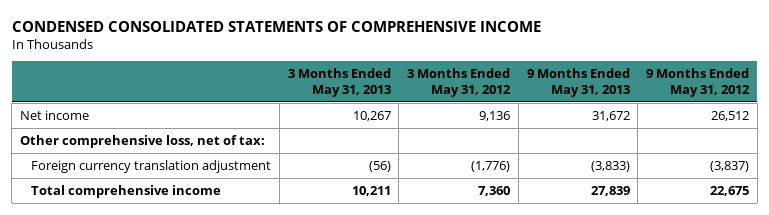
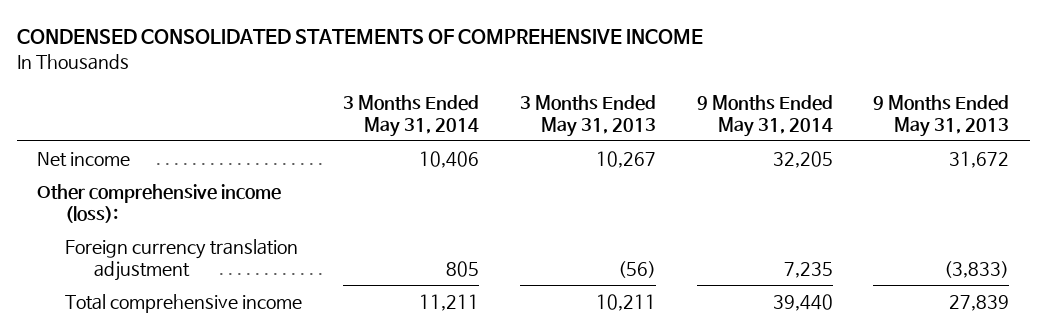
- | 3 Months Ended May 31, 2013 | 3 Months Ended May 31, 2012 | 9 Months Ended May 31, 2013 | 9 Months Ended May 31, 2012
+ | 3 Months Ended May 31, 2014 | 3 Months Ended May 31, 2013 | 9 Months Ended May 31, 2014 | 9 Months Ended May 31, 2013
- Other comprehensive loss, net of tax:
+ Other comprehensive income (loss):

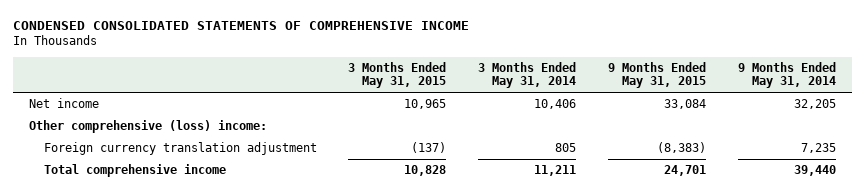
- | 3 Months Ended May 31, 2014 | 3 Months Ended May 31, 2013 | 9 Months Ended May 31, 2014 | 9 Months Ended May 31, 2013
+ | 3 Months Ended May 31, 2015 | 3 Months Ended May 31, 2014 | 9 Months Ended May 31, 2015 | 9 Months Ended May 31, 2014
- Other comprehensive income (loss):
+ Other comprehensive (loss) income:

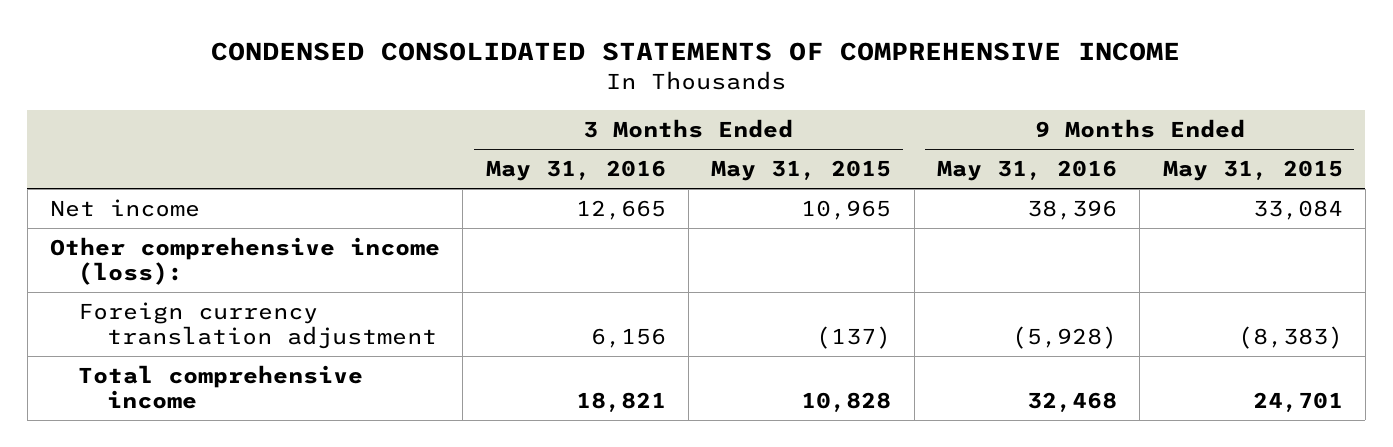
- | 3 Months Ended May 31, 2015 | 3 Months Ended May 31, 2014 | 9 Months Ended May 31, 2015 | 9 Months Ended May 31, 2014
+ | 3 Months Ended May 31, 2016 | 3 Months Ended May 31, 2015 | 9 Months Ended May 31, 2016 | 9 Months Ended May 31, 2015
- Other comprehensive (loss) income:
+ Other comprehensive income (loss):

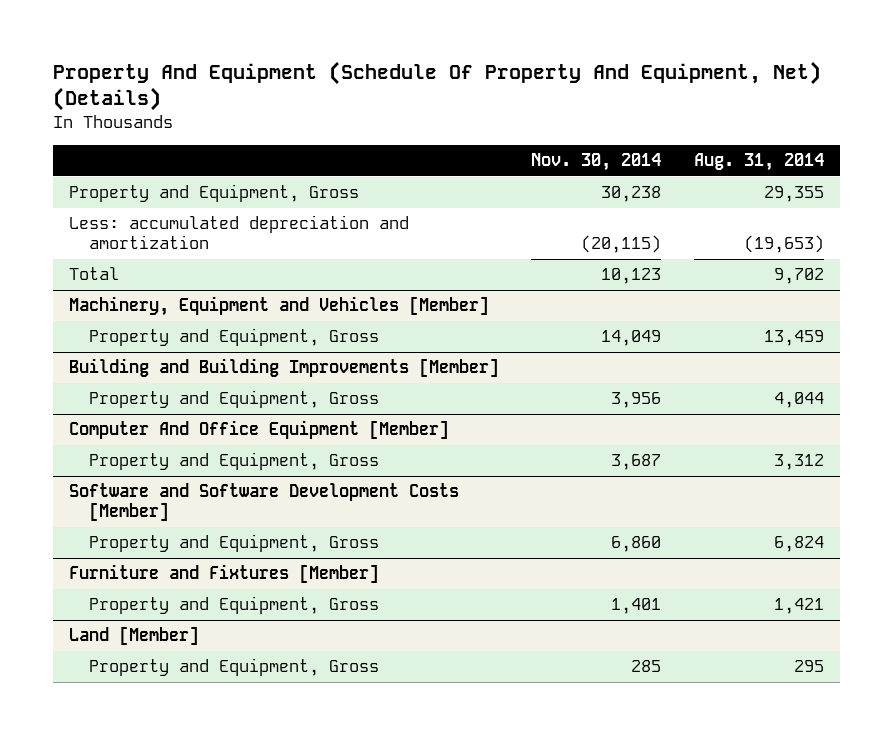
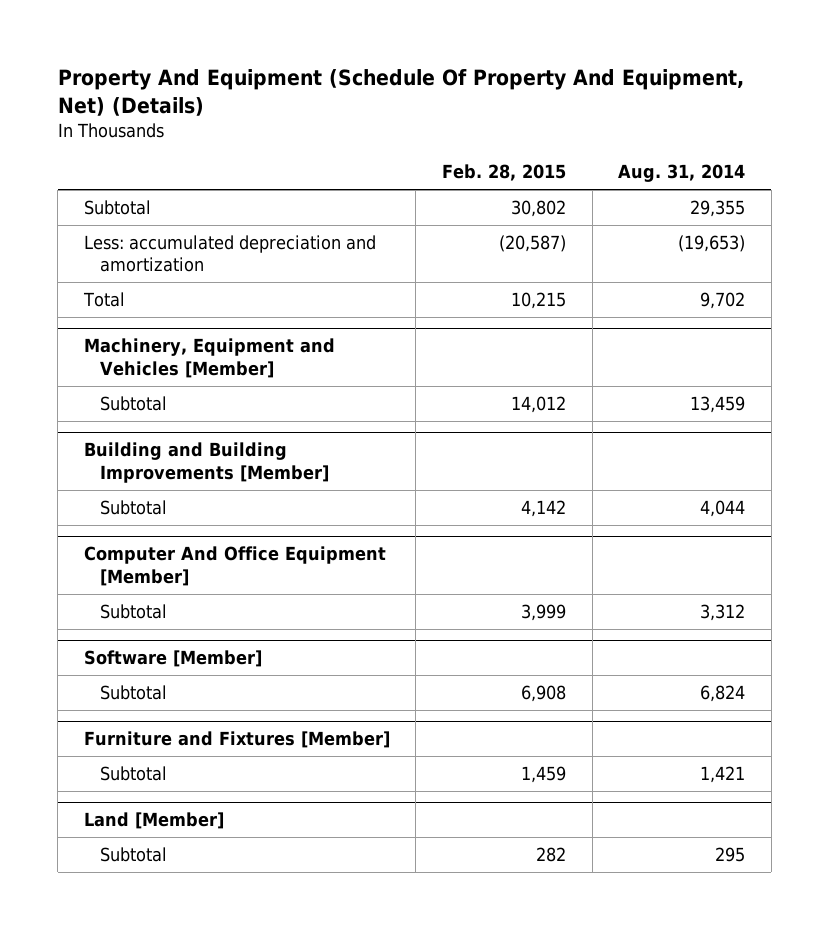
- | Nov. 30, 2014 | Aug. 31, 2014
+ | Feb. 28, 2015 | Aug. 31, 2014
- Property and Equipment, Gross | 30,238 | 29,355
+ Subtotal | 30,802 | 29,355
@ Machinery, Equipment and Vehicles [Member]
- Property and Equipment, Gross | 14,049 | 13,459
+ Subtotal | 14,012 | 13,459
@ Building and Building Improvements [Member]
- Property and Equipment, Gross | 3,956 | 4,044
+ Subtotal | 4,142 | 4,044
@ Computer And Office Equipment [Member]
- Property and Equipment, Gross | 3,687 | 3,312
- Software and Software Development Costs [Member]
- Property and Equipment, Gross | 6,860 | 6,824
@ Computer And Office Equipment [Member]
+ Subtotal | 3,999 | 3,312
+ Software [Member]
+ Subtotal | 6,908 | 6,824
@ Furniture and Fixtures [Member]
- Property and Equipment, Gross | 1,401 | 1,421
+ Subtotal | 1,459 | 1,421
@ Land [Member]
- Property and Equipment, Gross | 285 | 295
+ Subtotal | 282 | 295

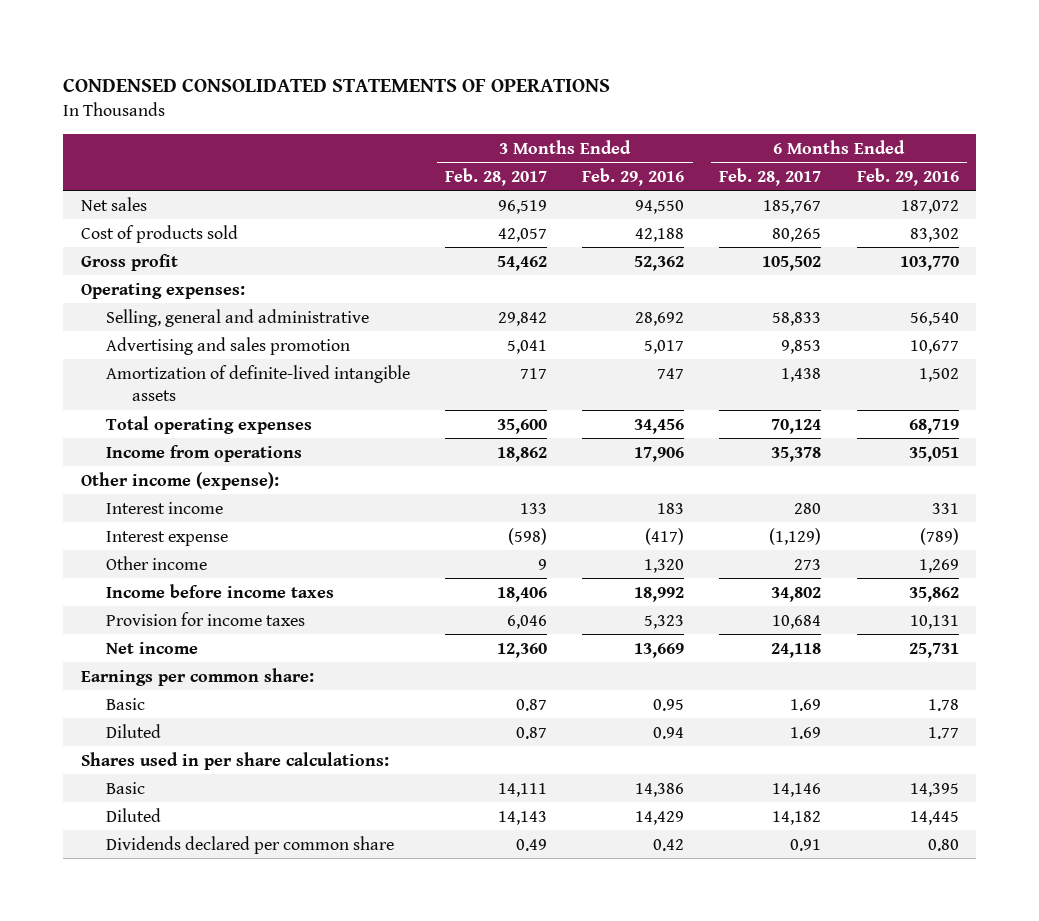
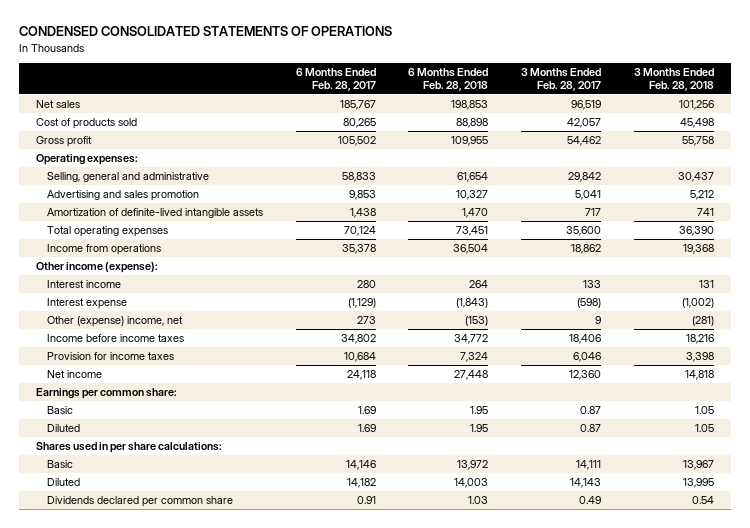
- | 3 Months Ended Feb. 28, 2017 | 3 Months Ended Feb. 29, 2016 | 6 Months Ended Feb. 28, 2017 | 6 Months Ended Feb. 29, 2016
+ | 6 Months Ended Feb. 28, 2017 | 6 Months Ended Feb. 28, 2018 | 3 Months Ended Feb. 28, 2017 | 3 Months Ended Feb. 28, 2018
- Other income | 9 | 1,320 | 273 | 1,269
+ Other (expense) income, net | 273 | (153) | 9 | (281)

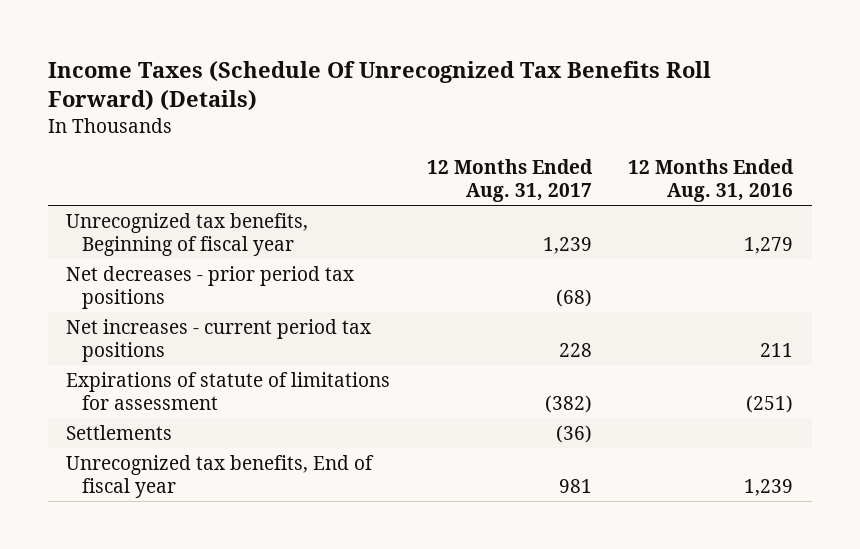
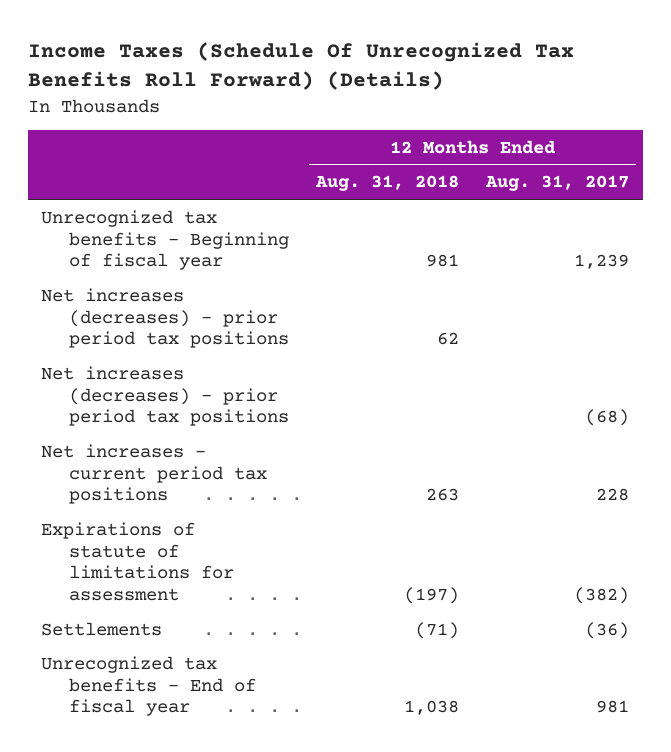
- | 12 Months Ended Aug. 31, 2017 | 12 Months Ended Aug. 31, 2016
+ | 12 Months Ended Aug. 31, 2018 | 12 Months Ended Aug. 31, 2017
- Unrecognized tax benefits, Beginning of fiscal year | 1,239 | 1,279
- Net decreases - prior period tax positions | (68) |
+ Unrecognized tax benefits - Beginning of fiscal year | 981 | 1,239
+ Net increases (decreases) - prior period tax positions | 62 |
+ Net increases (decreases) - prior period tax positions | | (68)
- Unrecognized tax benefits, End of fiscal year | 981 | 1,239
+ Unrecognized tax benefits - End of fiscal year | 1,038 | 981

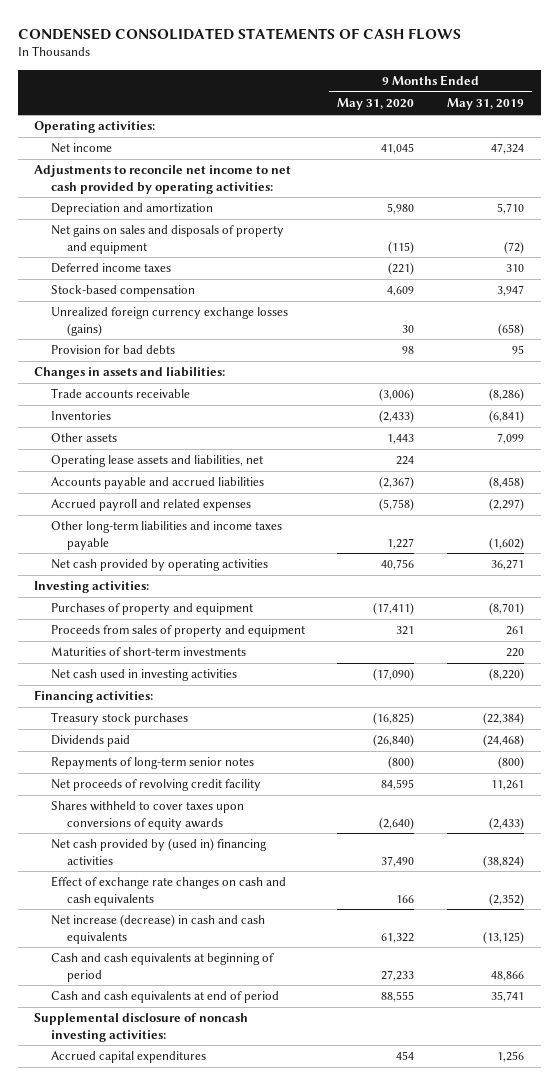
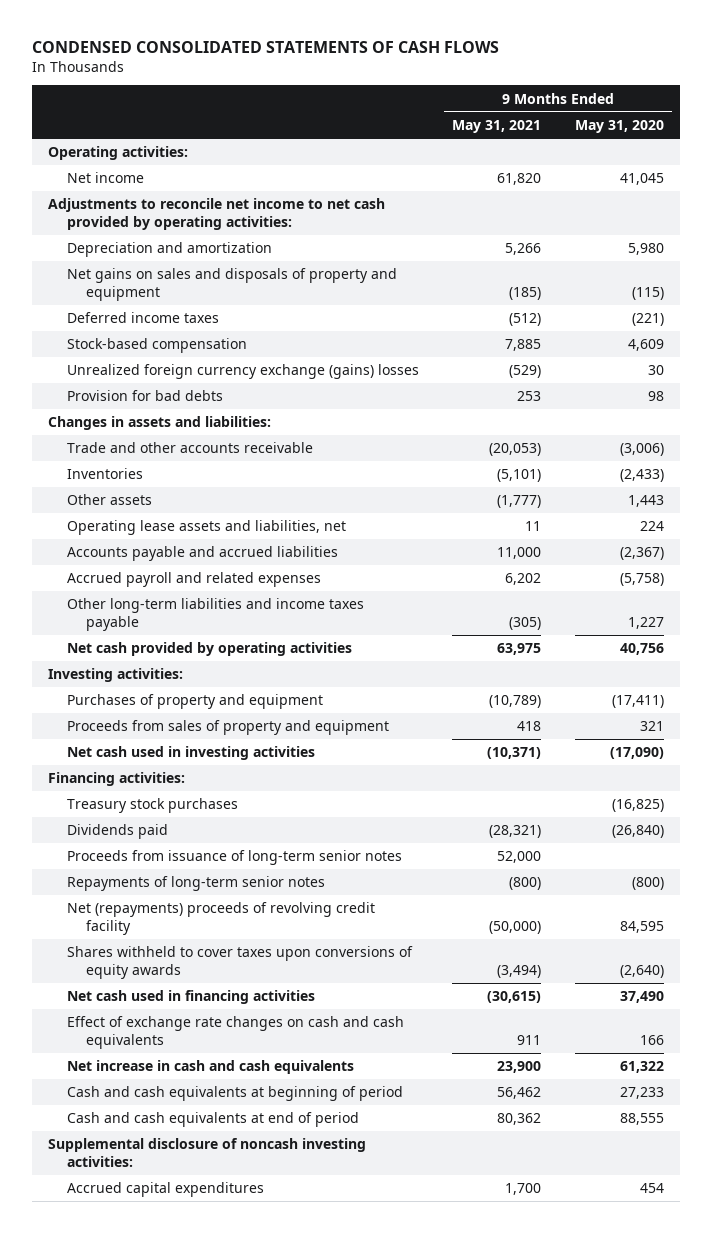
- | 9 Months Ended May 31, 2020 | 9 Months Ended May 31, 2019
+ | 9 Months Ended May 31, 2021 | 9 Months Ended May 31, 2020
- Unrealized foreign currency exchange losses (gains) | 30 | (658)
+ Unrealized foreign currency exchange (gains) losses | (529) | 30
- Trade accounts receivable | (3,006) | (8,286)
+ Trade and other accounts receivable | (20,053) | (3,006)
- Maturities of short-term investments | | 220
+ Proceeds from issuance of long-term senior notes | 52,000 |
- Net proceeds of revolving credit facility | 84,595 | 11,261
+ Net (repayments) proceeds of revolving credit facility | (50,000) | 84,595
- Net cash provided by (used in) financing activities | 37,490 | (38,824)
+ Net cash used in financing activities | (30,615) | 37,490
- Net increase (decrease) in cash and cash equivalents | 61,322 | (13,125)
+ Net increase in cash and cash equivalents | 23,900 | 61,322

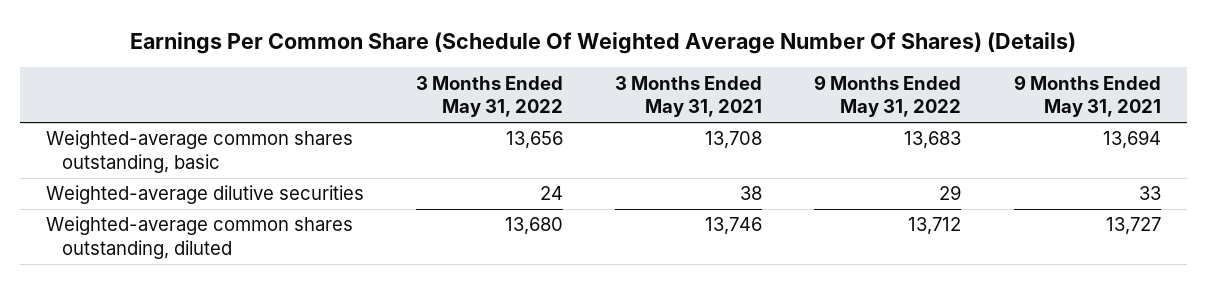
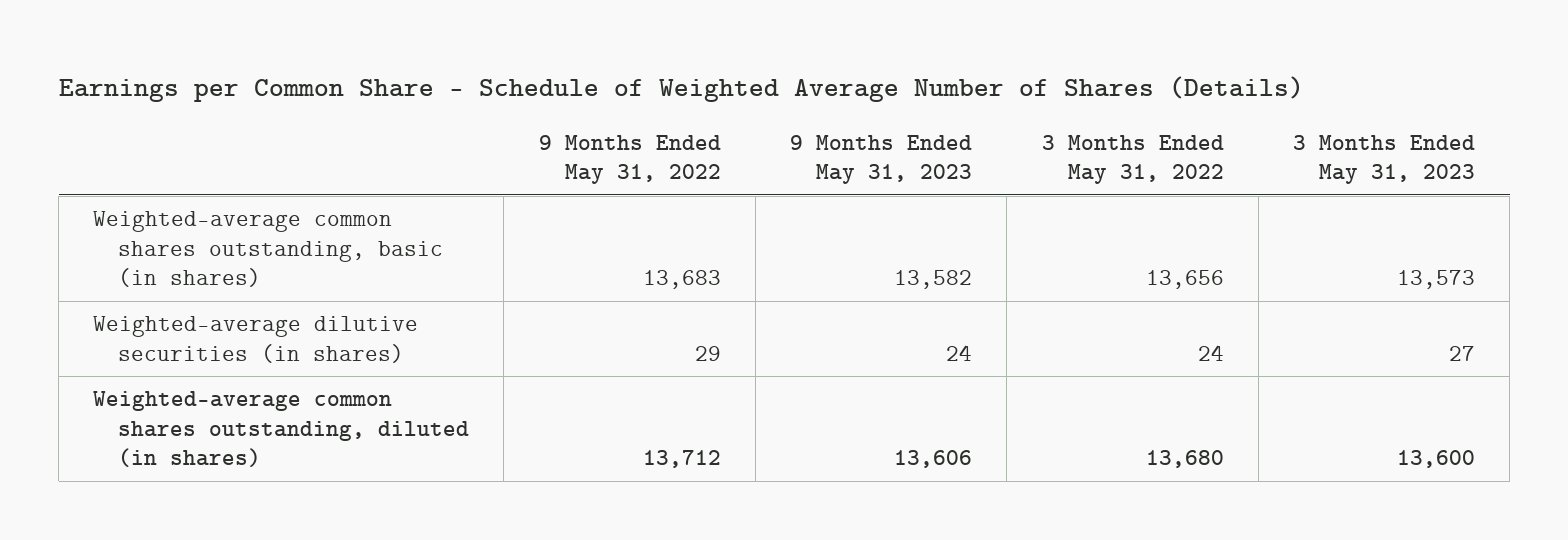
- Earnings Per Common Share (Schedule Of Weighted Average Number Of Shares) (Details)
+ Earnings per Common Share - Schedule of Weighted Average Number of Shares (Details)
- | 3 Months Ended May 31, 2022 | 3 Months Ended May 31, 2021 | 9 Months Ended May 31, 2022 | 9 Months Ended May 31, 2021
+ | 9 Months Ended May 31, 2022 | 9 Months Ended May 31, 2023 | 3 Months Ended May 31, 2022 | 3 Months Ended May 31, 2023
- Weighted-average common shares outstanding, basic | 13,656 | 13,708 | 13,683 | 13,694
- Weighted-average dilutive securities | 24 | 38 | 29 | 33
- Weighted-average common shares outstanding, diluted | 13,680 | 13,746 | 13,712 | 13,727
+ Weighted-average common shares outstanding, basic (in shares) | 13,683 | 13,582 | 13,656 | 13,573
+ Weighted-average dilutive securities (in shares) | 29 | 24 | 24 | 27
+ Weighted-average common shares outstanding, diluted (in shares) | 13,712 | 13,606 | 13,680 | 13,600

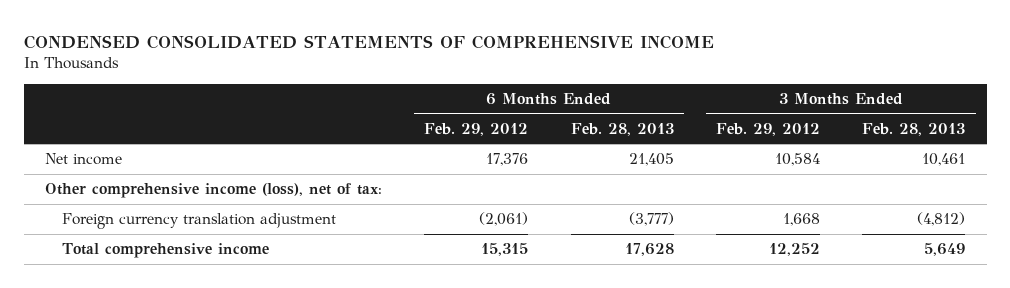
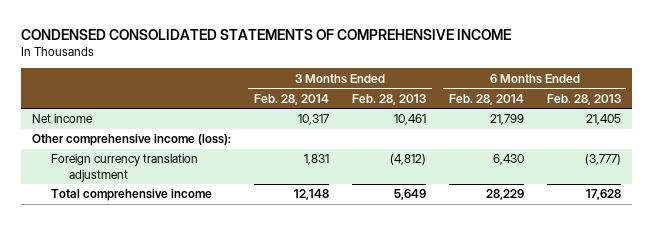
- | 6 Months Ended Feb. 29, 2012 | 6 Months Ended Feb. 28, 2013 | 3 Months Ended Feb. 29, 2012 | 3 Months Ended Feb. 28, 2013
+ | 3 Months Ended Feb. 28, 2014 | 3 Months Ended Feb. 28, 2013 | 6 Months Ended Feb. 28, 2014 | 6 Months Ended Feb. 28, 2013
- Other comprehensive income (loss), net of tax:
+ Other comprehensive income (loss):

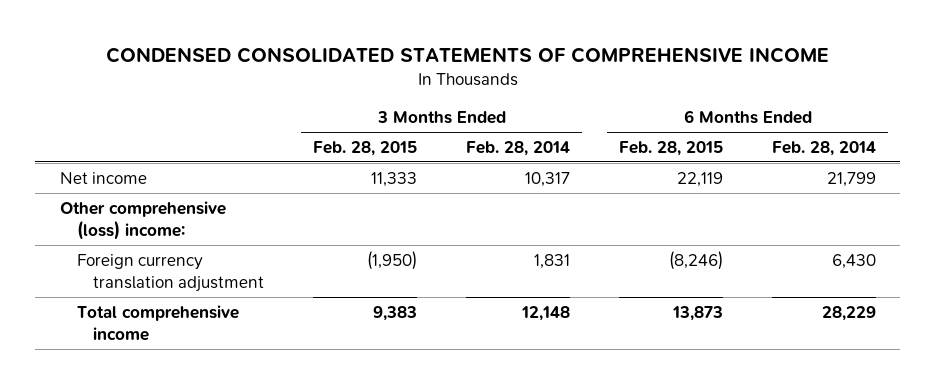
- | 3 Months Ended Feb. 28, 2014 | 3 Months Ended Feb. 28, 2013 | 6 Months Ended Feb. 28, 2014 | 6 Months Ended Feb. 28, 2013
+ | 3 Months Ended Feb. 28, 2015 | 3 Months Ended Feb. 28, 2014 | 6 Months Ended Feb. 28, 2015 | 6 Months Ended Feb. 28, 2014
- Other comprehensive income (loss):
+ Other comprehensive (loss) income:

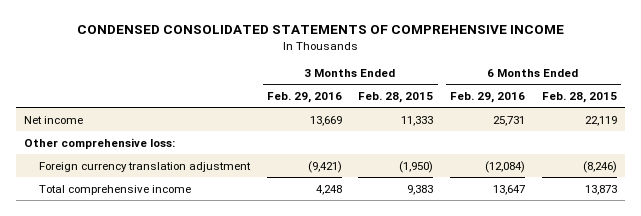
- | 3 Months Ended Feb. 28, 2015 | 3 Months Ended Feb. 28, 2014 | 6 Months Ended Feb. 28, 2015 | 6 Months Ended Feb. 28, 2014
+ | 3 Months Ended Feb. 29, 2016 | 3 Months Ended Feb. 28, 2015 | 6 Months Ended Feb. 29, 2016 | 6 Months Ended Feb. 28, 2015
- Other comprehensive (loss) income:
+ Other comprehensive loss:

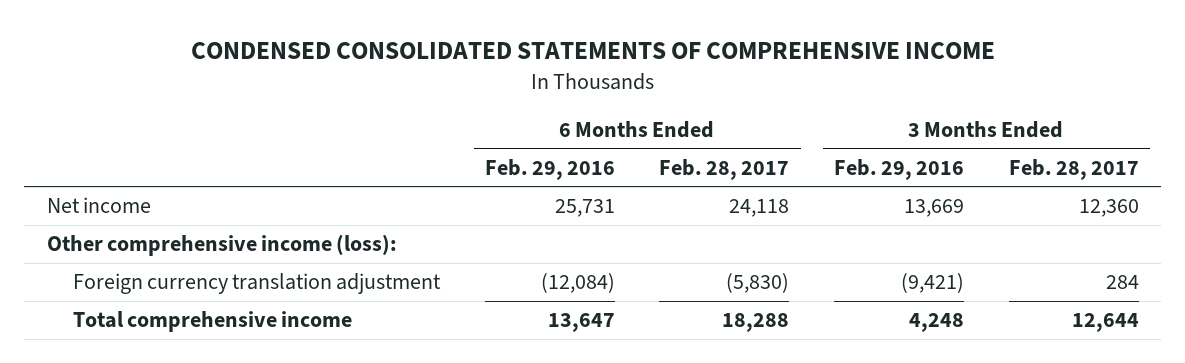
- | 3 Months Ended Feb. 29, 2016 | 3 Months Ended Feb. 28, 2015 | 6 Months Ended Feb. 29, 2016 | 6 Months Ended Feb. 28, 2015
+ | 6 Months Ended Feb. 29, 2016 | 6 Months Ended Feb. 28, 2017 | 3 Months Ended Feb. 29, 2016 | 3 Months Ended Feb. 28, 2017
- Other comprehensive loss:
+ Other comprehensive income (loss):

